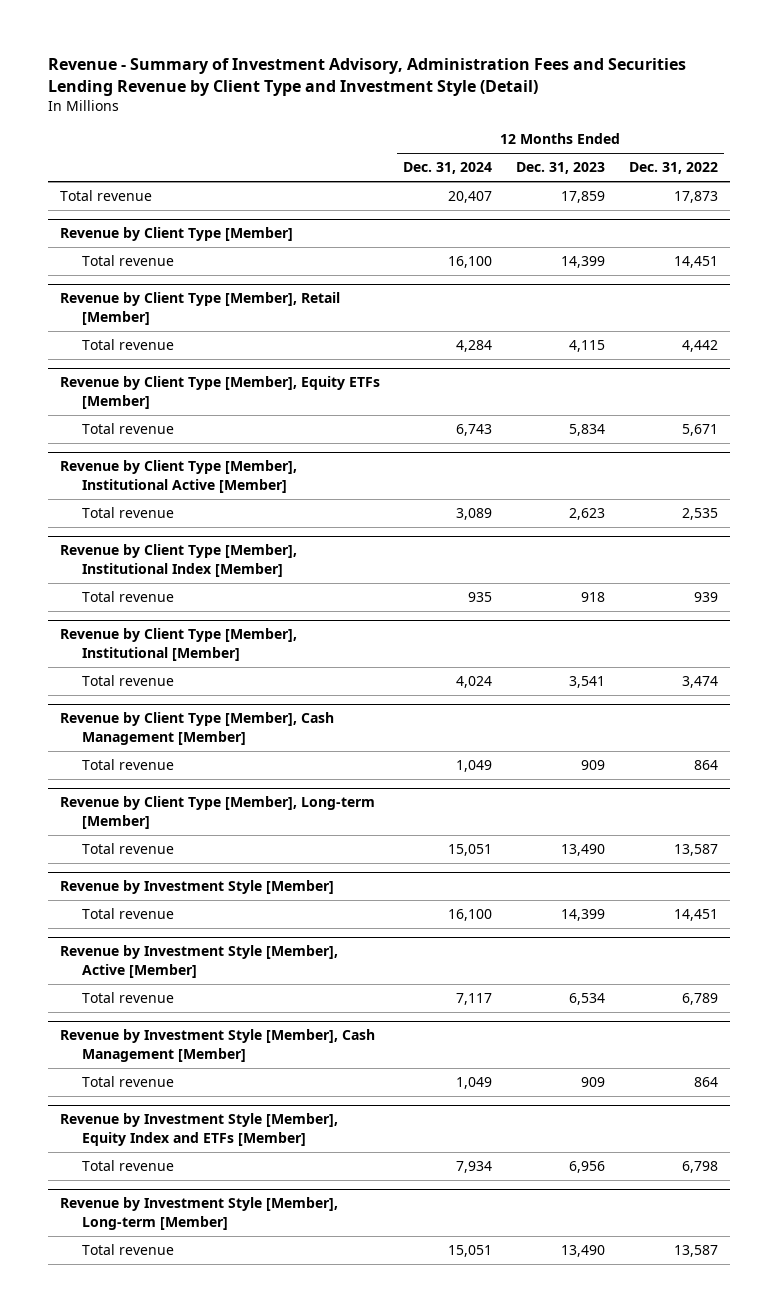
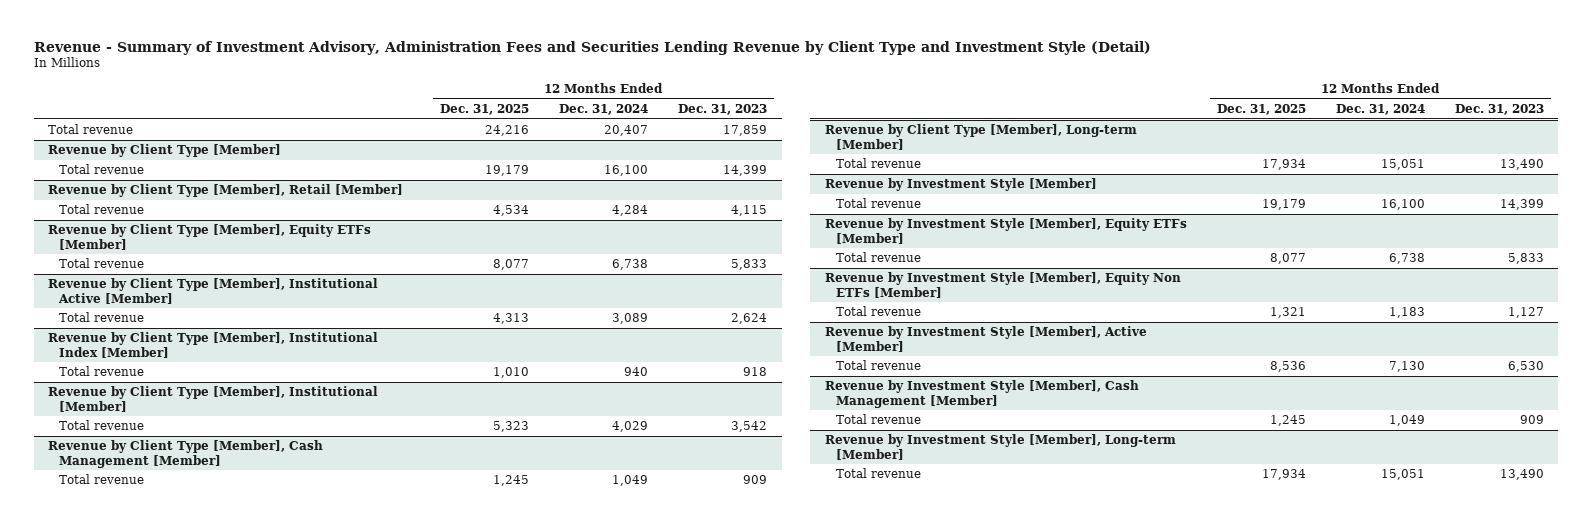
- | 12 Months Ended Dec. 31, 2024 | 12 Months Ended Dec. 31, 2023 | 12 Months Ended Dec. 31, 2022
+ | 12 Months Ended Dec. 31, 2025 | 12 Months Ended Dec. 31, 2024 | 12 Months Ended Dec. 31, 2023
@ Revenue by Client Type [Member], Equity ETFs [Member]
- Total revenue | 6,743 | 5,834 | 5,671
+ Total revenue | 8,077 | 6,738 | 5,833
@ Revenue by Client Type [Member], Institutional Active [Member]
- Total revenue | 3,089 | 2,623 | 2,535
+ Total revenue | 4,313 | 3,089 | 2,624
@ Revenue by Client Type [Member], Institutional Index [Member]
- Total revenue | 935 | 918 | 939
+ Total revenue | 1,010 | 940 | 918
@ Revenue by Client Type [Member], Institutional [Member]
- Total revenue | 4,024 | 3,541 | 3,474
+ Total revenue | 5,323 | 4,029 | 3,542
+ Revenue by Investment Style [Member], Equity ETFs [Member]
+ Total revenue | 8,077 | 6,738 | 5,833
+ Revenue by Investment Style [Member], Equity Non ETFs [Member]
+ Total revenue | 1,321 | 1,183 | 1,127
@ Revenue by Investment Style [Member], Active [Member]
- Total revenue | 7,117 | 6,534 | 6,789
+ Total revenue | 8,536 | 7,130 | 6,530
- Revenue by Investment Style [Member], Equity Index and ETFs [Member]
- Total revenue | 7,934 | 6,956 | 6,798

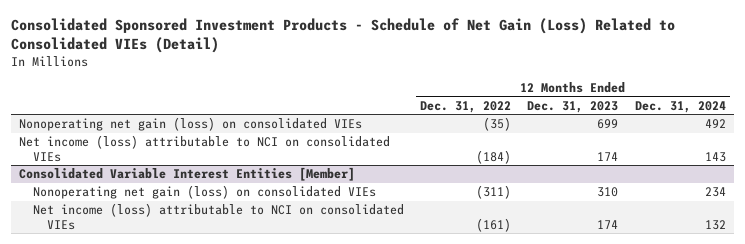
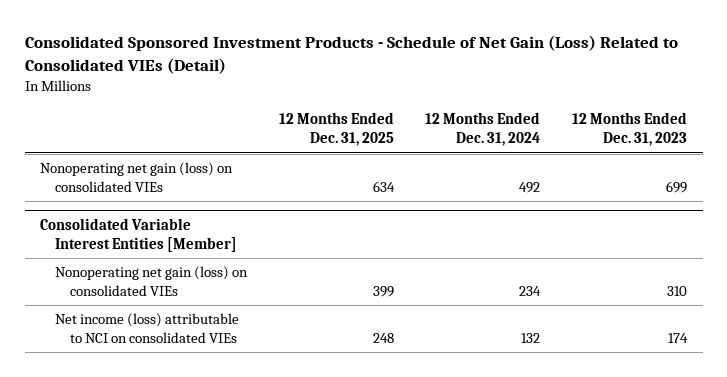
- | 12 Months Ended Dec. 31, 2022 | 12 Months Ended Dec. 31, 2023 | 12 Months Ended Dec. 31, 2024
+ | 12 Months Ended Dec. 31, 2025 | 12 Months Ended Dec. 31, 2024 | 12 Months Ended Dec. 31, 2023
- Net income (loss) attributable to NCI on consolidated VIEs | (184) | 174 | 143

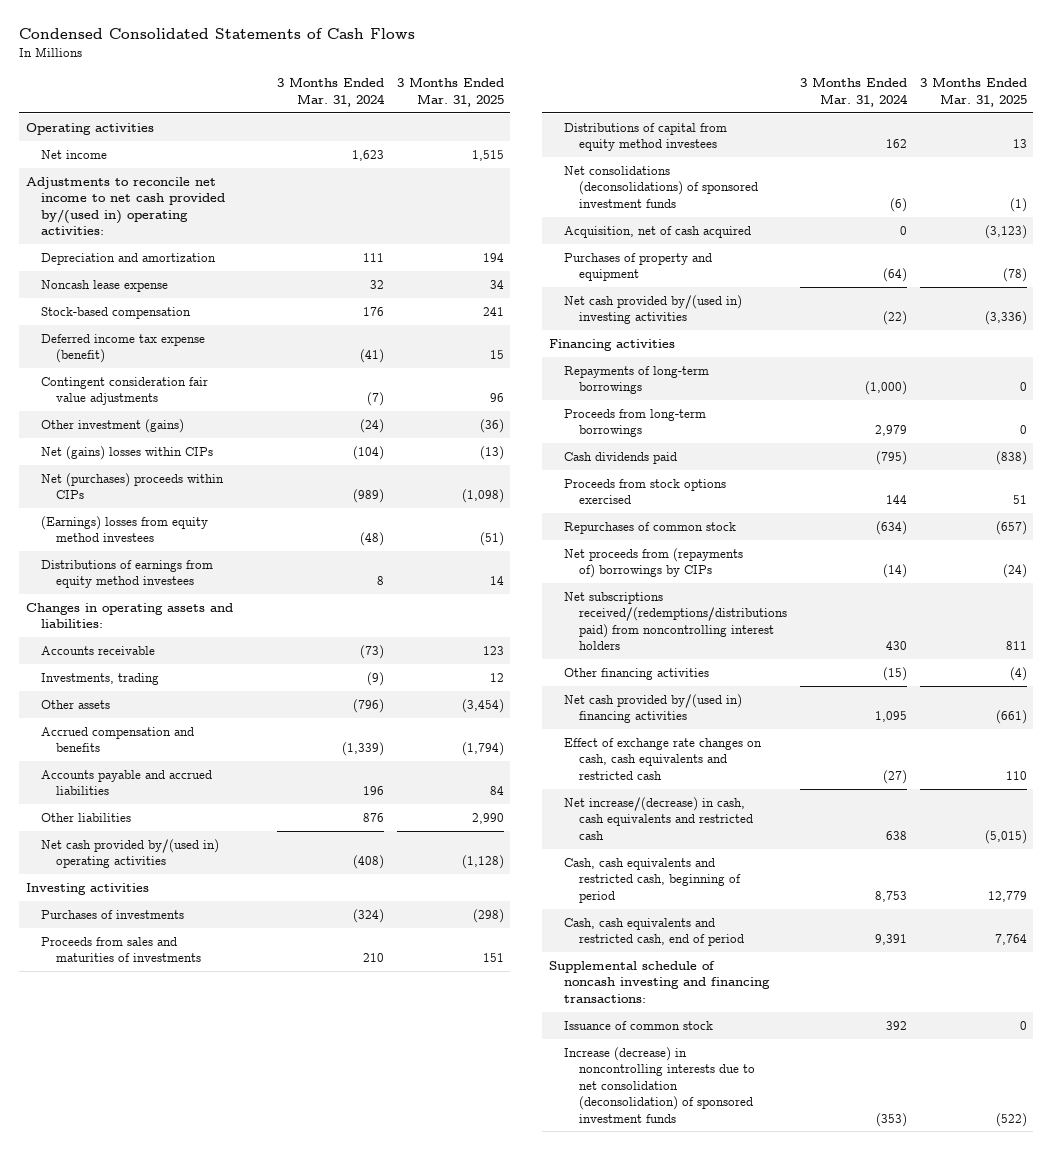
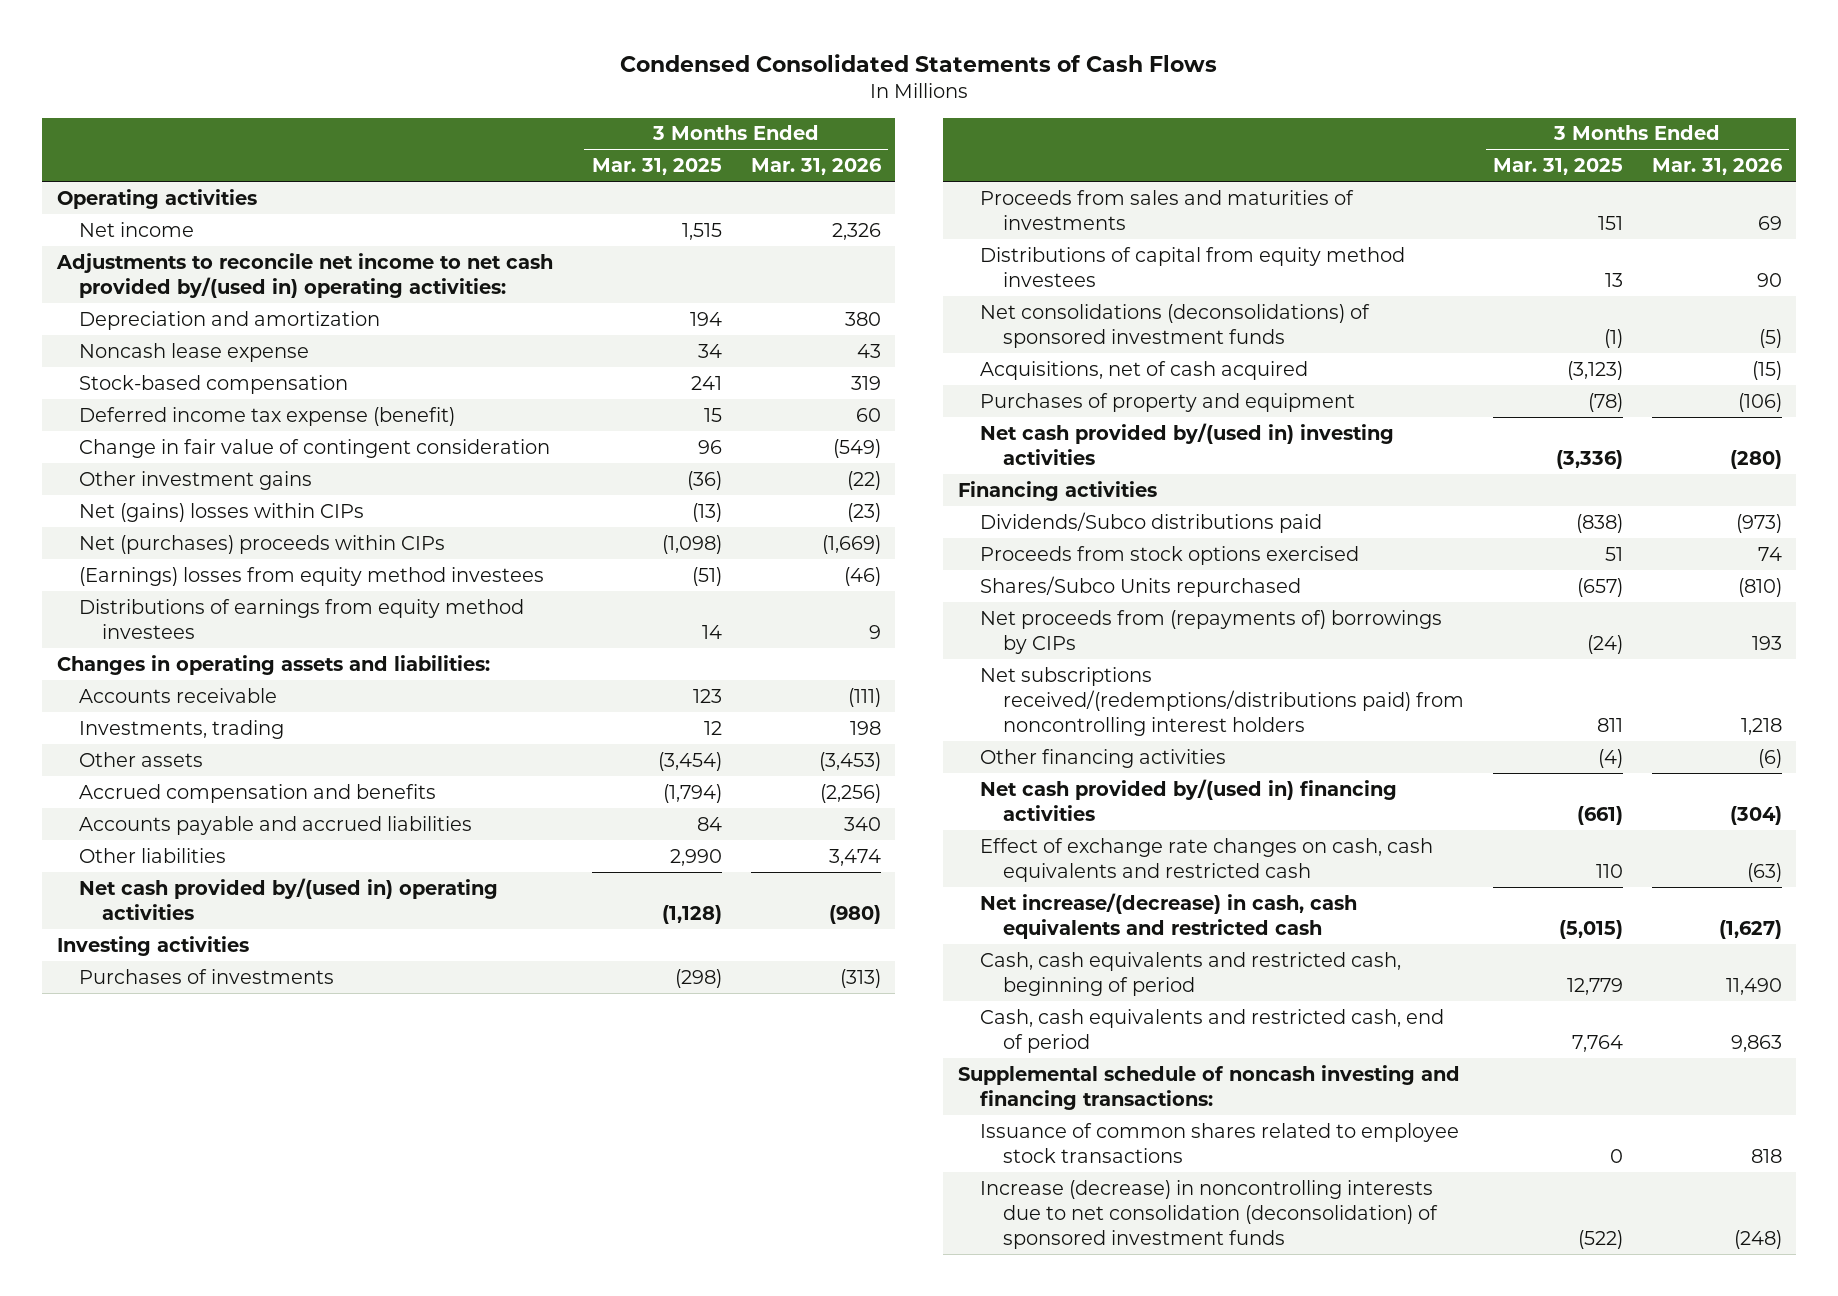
- | 3 Months Ended Mar. 31, 2024 | 3 Months Ended Mar. 31, 2025
+ | 3 Months Ended Mar. 31, 2025 | 3 Months Ended Mar. 31, 2026
- Contingent consideration fair value adjustments | (7) | 96
- Other investment (gains) | (24) | (36)
+ Change in fair value of contingent consideration | 96 | (549)
+ Other investment gains | (36) | (22)
- Acquisition, net of cash acquired | 0 | (3,123)
+ Acquisitions, net of cash acquired | (3,123) | (15)
- Repayments of long-term borrowings | (1,000) | 0
- Proceeds from long-term borrowings | 2,979 | 0
- Cash dividends paid | (795) | (838)
+ Dividends/Subco distributions paid | (838) | (973)
- Repurchases of common stock | (634) | (657)
+ Shares/Subco Units repurchased | (657) | (810)
- Issuance of common stock | 392 | 0
+ Issuance of common shares related to employee stock transactions | 0 | 818

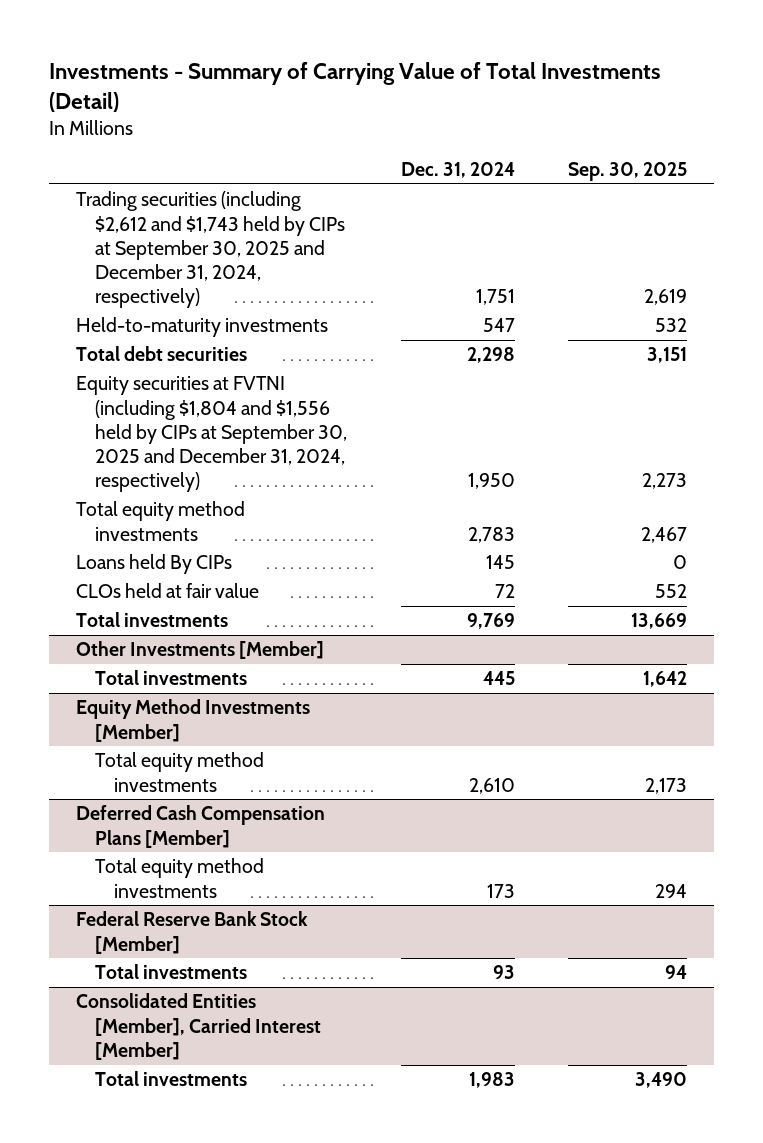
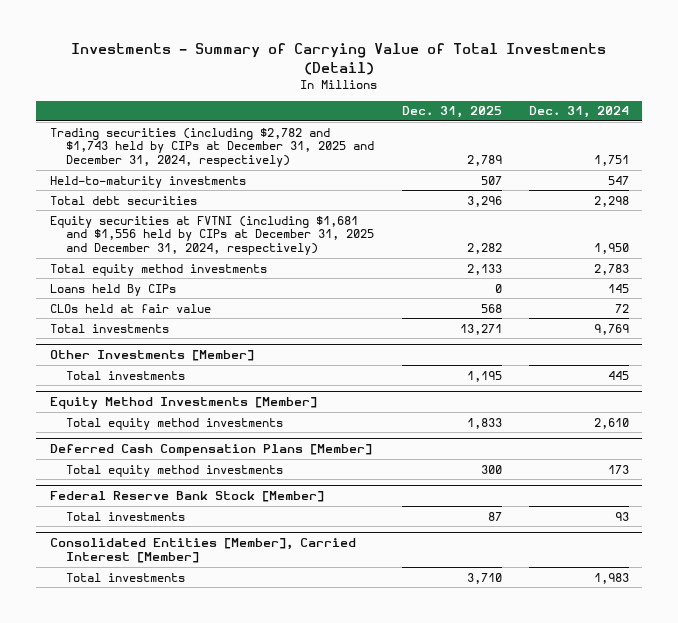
- | Dec. 31, 2024 | Sep. 30, 2025
+ | Dec. 31, 2025 | Dec. 31, 2024
- Trading securities (including $2,612 and $1,743 held by CIPs at September 30, 2025 and December 31, 2024, respectively) | 1,751 | 2,619
+ Trading securities (including $2,782 and $1,743 held by CIPs at December 31, 2025 and December 31, 2024, respectively) | 2,789 | 1,751
- Equity securities at FVTNI (including $1,804 and $1,556 held by CIPs at September 30, 2025 and December 31, 2024, respectively) | 1,950 | 2,273
+ Equity securities at FVTNI (including $1,681 and $1,556 held by CIPs at December 31, 2025 and December 31, 2024, respectively) | 2,282 | 1,950

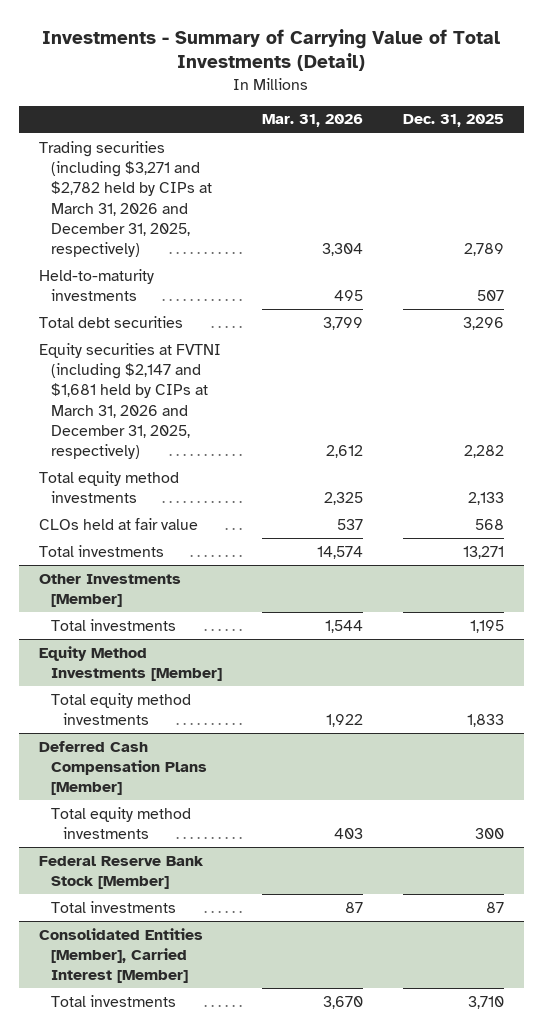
- | Dec. 31, 2025 | Dec. 31, 2024
+ | Mar. 31, 2026 | Dec. 31, 2025
- Trading securities (including $2,782 and $1,743 held by CIPs at December 31, 2025 and December 31, 2024, respectively) | 2,789 | 1,751
+ Trading securities (including $3,271 and $2,782 held by CIPs at March 31, 2026 and December 31, 2025, respectively) | 3,304 | 2,789
- Equity securities at FVTNI (including $1,681 and $1,556 held by CIPs at December 31, 2025 and December 31, 2024, respectively) | 2,282 | 1,950
+ Equity securities at FVTNI (including $2,147 and $1,681 held by CIPs at March 31, 2026 and December 31, 2025, respectively) | 2,612 | 2,282
- Loans held By CIPs | 0 | 145

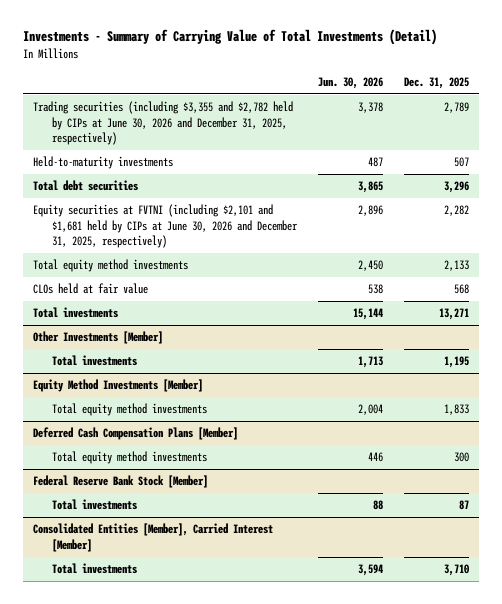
- | Mar. 31, 2026 | Dec. 31, 2025
+ | Jun. 30, 2026 | Dec. 31, 2025
- Trading securities (including $3,271 and $2,782 held by CIPs at March 31, 2026 and December 31, 2025, respectively) | 3,304 | 2,789
+ Trading securities (including $3,355 and $2,782 held by CIPs at June 30, 2026 and December 31, 2025, respectively) | 3,378 | 2,789
- Equity securities at FVTNI (including $2,147 and $1,681 held by CIPs at March 31, 2026 and December 31, 2025, respectively) | 2,612 | 2,282
+ Equity securities at FVTNI (including $2,101 and $1,681 held by CIPs at June 30, 2026 and December 31, 2025, respectively) | 2,896 | 2,282

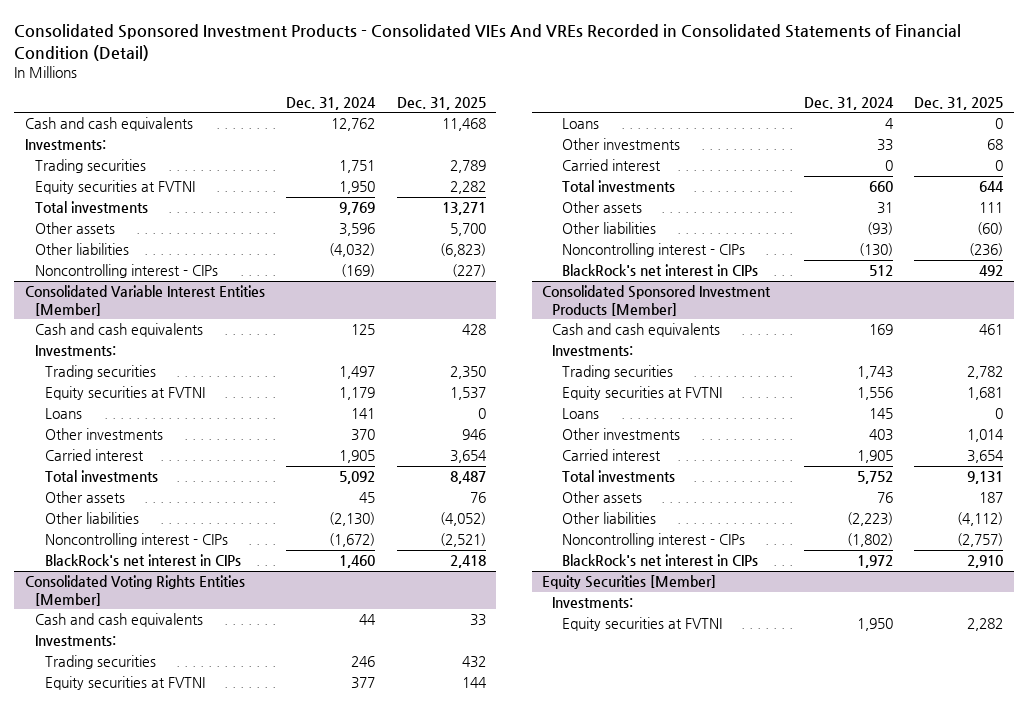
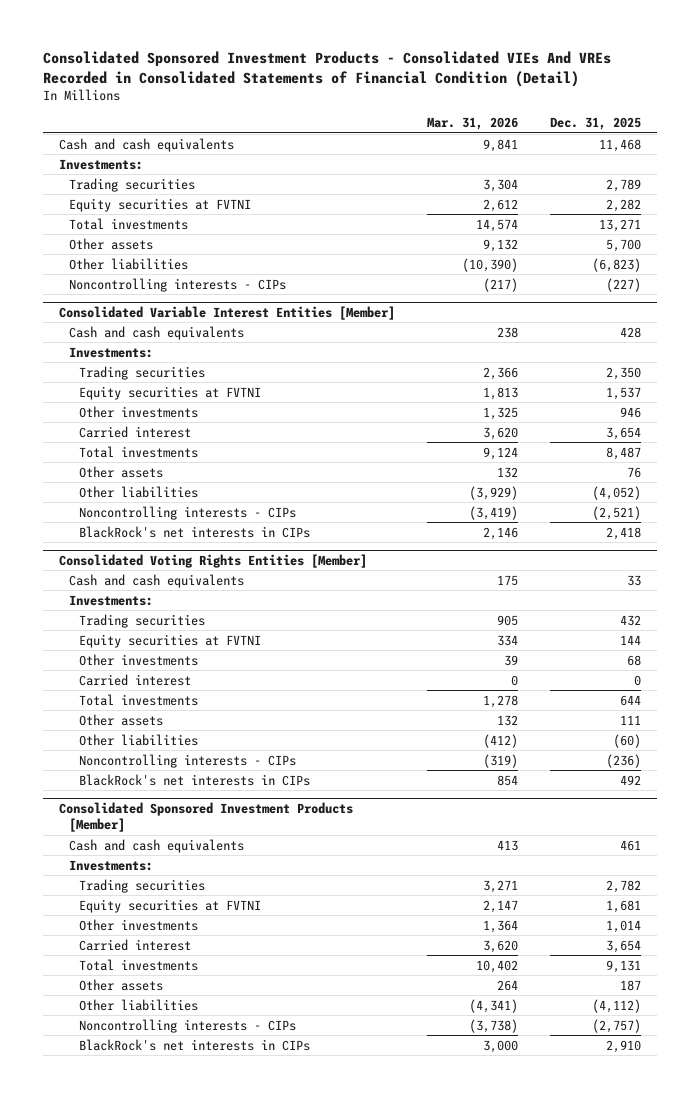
- | Dec. 31, 2024 | Dec. 31, 2025
+ | Mar. 31, 2026 | Dec. 31, 2025
- Noncontrolling interest - CIPs | (169) | (227)
+ Noncontrolling interests - CIPs | (217) | (227)
@ Consolidated Variable Interest Entities [Member]
- Loans | 141 | 0
- Noncontrolling interest - CIPs | (1,672) | (2,521)
- BlackRock's net interest in CIPs | 1,460 | 2,418
+ Noncontrolling interests - CIPs | (3,419) | (2,521)
+ BlackRock's net interests in CIPs | 2,146 | 2,418
@ Consolidated Voting Rights Entities [Member]
- Loans | 4 | 0
- Noncontrolling interest - CIPs | (130) | (236)
- BlackRock's net interest in CIPs | 512 | 492
+ Noncontrolling interests - CIPs | (319) | (236)
+ BlackRock's net interests in CIPs | 854 | 492
@ Consolidated Sponsored Investment Products [Member]
- Loans | 145 | 0
- Noncontrolling interest - CIPs | (1,802) | (2,757)
- BlackRock's net interest in CIPs | 1,972 | 2,910
- Equity Securities [Member]
- Investments:
- Equity securities at FVTNI | 1,950 | 2,282
@ Consolidated Sponsored Investment Products [Member]
+ Noncontrolling interests - CIPs | (3,738) | (2,757)
+ BlackRock's net interests in CIPs | 3,000 | 2,910

